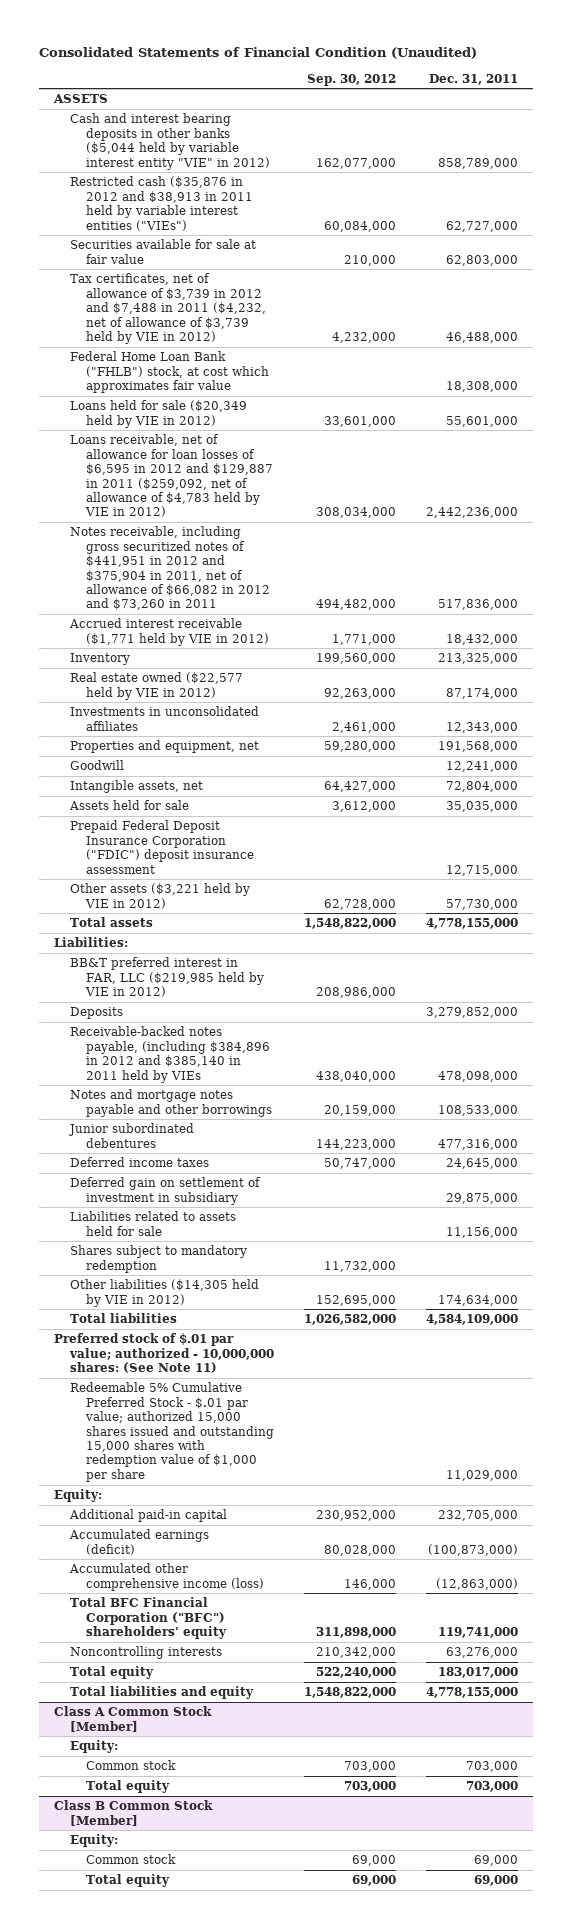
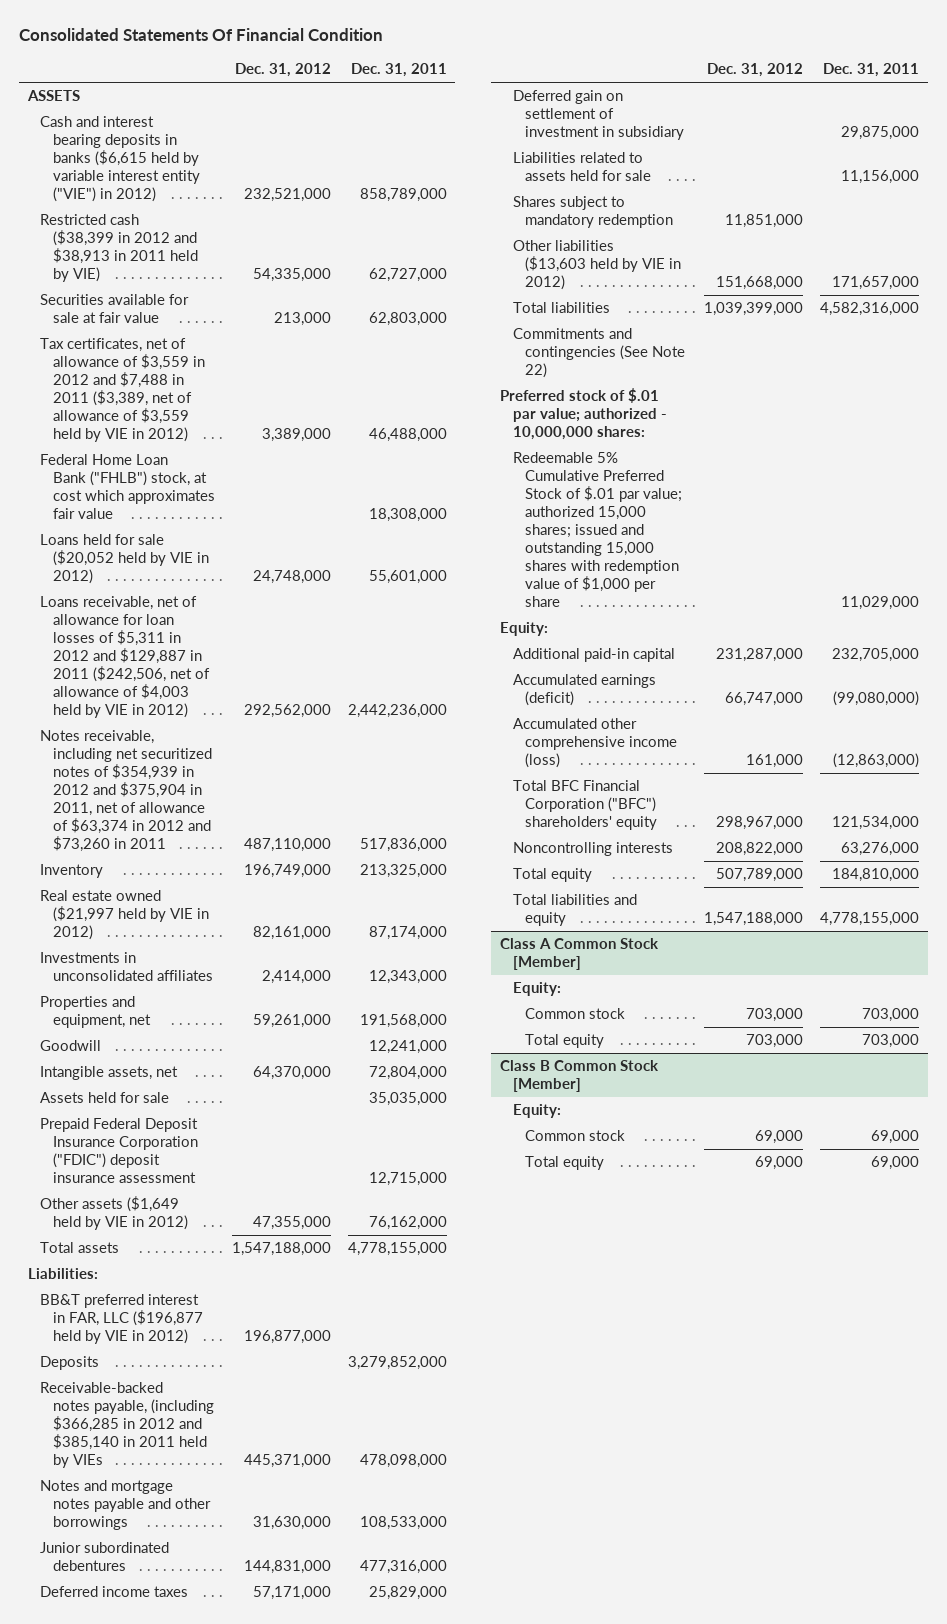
- Consolidated Statements of Financial Condition (Unaudited)
+ Consolidated Statements Of Financial Condition
- | Sep. 30, 2012 | Dec. 31, 2011
+ | Dec. 31, 2012 | Dec. 31, 2011
- Cash and interest bearing deposits in other banks ($5,044 held by variable interest entity "VIE" in 2012) | 162,077,000 | 858,789,000
- Restricted cash ($35,876 in 2012 and $38,913 in 2011 held by variable interest entities ("VIEs") | 60,084,000 | 62,727,000
+ Cash and interest bearing deposits in banks ($6,615 held by variable interest entity ("VIE") in 2012) | 232,521,000 | 858,789,000
+ Restricted cash ($38,399 in 2012 and $38,913 in 2011 held by VIE) | 54,335,000 | 62,727,000
- Tax certificates, net of allowance of $3,739 in 2012 and $7,488 in 2011 ($4,232, net of allowance of $3,739 held by VIE in 2012) | 4,232,000 | 46,488,000
+ Tax certificates, net of allowance of $3,559 in 2012 and $7,488 in 2011 ($3,389, net of allowance of $3,559 held by VIE in 2012) | 3,389,000 | 46,488,000
- Loans held for sale ($20,349 held by VIE in 2012) | 33,601,000 | 55,601,000
- Loans receivable, net of allowance for loan losses of $6,595 in 2012 and $129,887 in 2011 ($259,092, net of allowance of $4,783 held by VIE in 2012) | 308,034,000 | 2,442,236,000
- Notes receivable, including gross securitized notes of $441,951 in 2012 and $375,904 in 2011, net of allowance of $66,082 in 2012 and $73,260 in 2011 | 494,482,000 | 517,836,000
- Accrued interest receivable ($1,771 held by VIE in 2012) | 1,771,000 | 18,432,000
+ Loans held for sale ($20,052 held by VIE in 2012) | 24,748,000 | 55,601,000
+ Loans receivable, net of allowance for loan losses of $5,311 in 2012 and $129,887 in 2011 ($242,506, net of allowance of $4,003 held by VIE in 2012) | 292,562,000 | 2,442,236,000
+ Notes receivable, including net securitized notes of $354,939 in 2012 and $375,904 in 2011, net of allowance of $63,374 in 2012 and $73,260 in 2011 | 487,110,000 | 517,836,000
- Real estate owned ($22,577 held by VIE in 2012) | 92,263,000 | 87,174,000
+ Real estate owned ($21,997 held by VIE in 2012) | 82,161,000 | 87,174,000
- Other assets ($3,221 held by VIE in 2012) | 62,728,000 | 57,730,000
+ Other assets ($1,649 held by VIE in 2012) | 47,355,000 | 76,162,000
- BB&T preferred interest in FAR, LLC ($219,985 held by VIE in 2012) | 208,986,000 |
+ BB&T preferred interest in FAR, LLC ($196,877 held by VIE in 2012) | 196,877,000 |
- Receivable-backed notes payable, (including $384,896 in 2012 and $385,140 in 2011 held by VIEs | 438,040,000 | 478,098,000
+ Receivable-backed notes payable, (including $366,285 in 2012 and $385,140 in 2011 held by VIEs | 445,371,000 | 478,098,000
- Deferred income taxes | 50,747,000 | 24,645,000
+ Deferred income taxes | 57,171,000 | 25,829,000
- Other liabilities ($14,305 held by VIE in 2012) | 152,695,000 | 174,634,000
- Total liabilities | 1,026,582,000 | 4,584,109,000
- Preferred stock of $.01 par value; authorized - 10,000,000 shares: (See Note 11)
- Redeemable 5% Cumulative Preferred Stock - $.01 par value; authorized 15,000 shares issued and outstanding 15,000 shares with redemption value of $1,000 per share | | 11,029,000
+ Other liabilities ($13,603 held by VIE in 2012) | 151,668,000 | 171,657,000
+ Total liabilities | 1,039,399,000 | 4,582,316,000
+ Commitments and contingencies (See Note 22)
+ Preferred stock of $.01 par value; authorized - 10,000,000 shares:
+ Redeemable 5% Cumulative Preferred Stock of $.01 par value; authorized 15,000 shares; issued and outstanding 15,000 shares with redemption value of $1,000 per share | | 11,029,000
- Accumulated earnings (deficit) | 80,028,000 | (100,873,000)
+ Accumulated earnings (deficit) | 66,747,000 | (99,080,000)
- Total BFC Financial Corporation ("BFC") shareholders' equity | 311,898,000 | 119,741,000
+ Total BFC Financial Corporation ("BFC") shareholders' equity | 298,967,000 | 121,534,000
- Total equity | 522,240,000 | 183,017,000
+ Total equity | 507,789,000 | 184,810,000

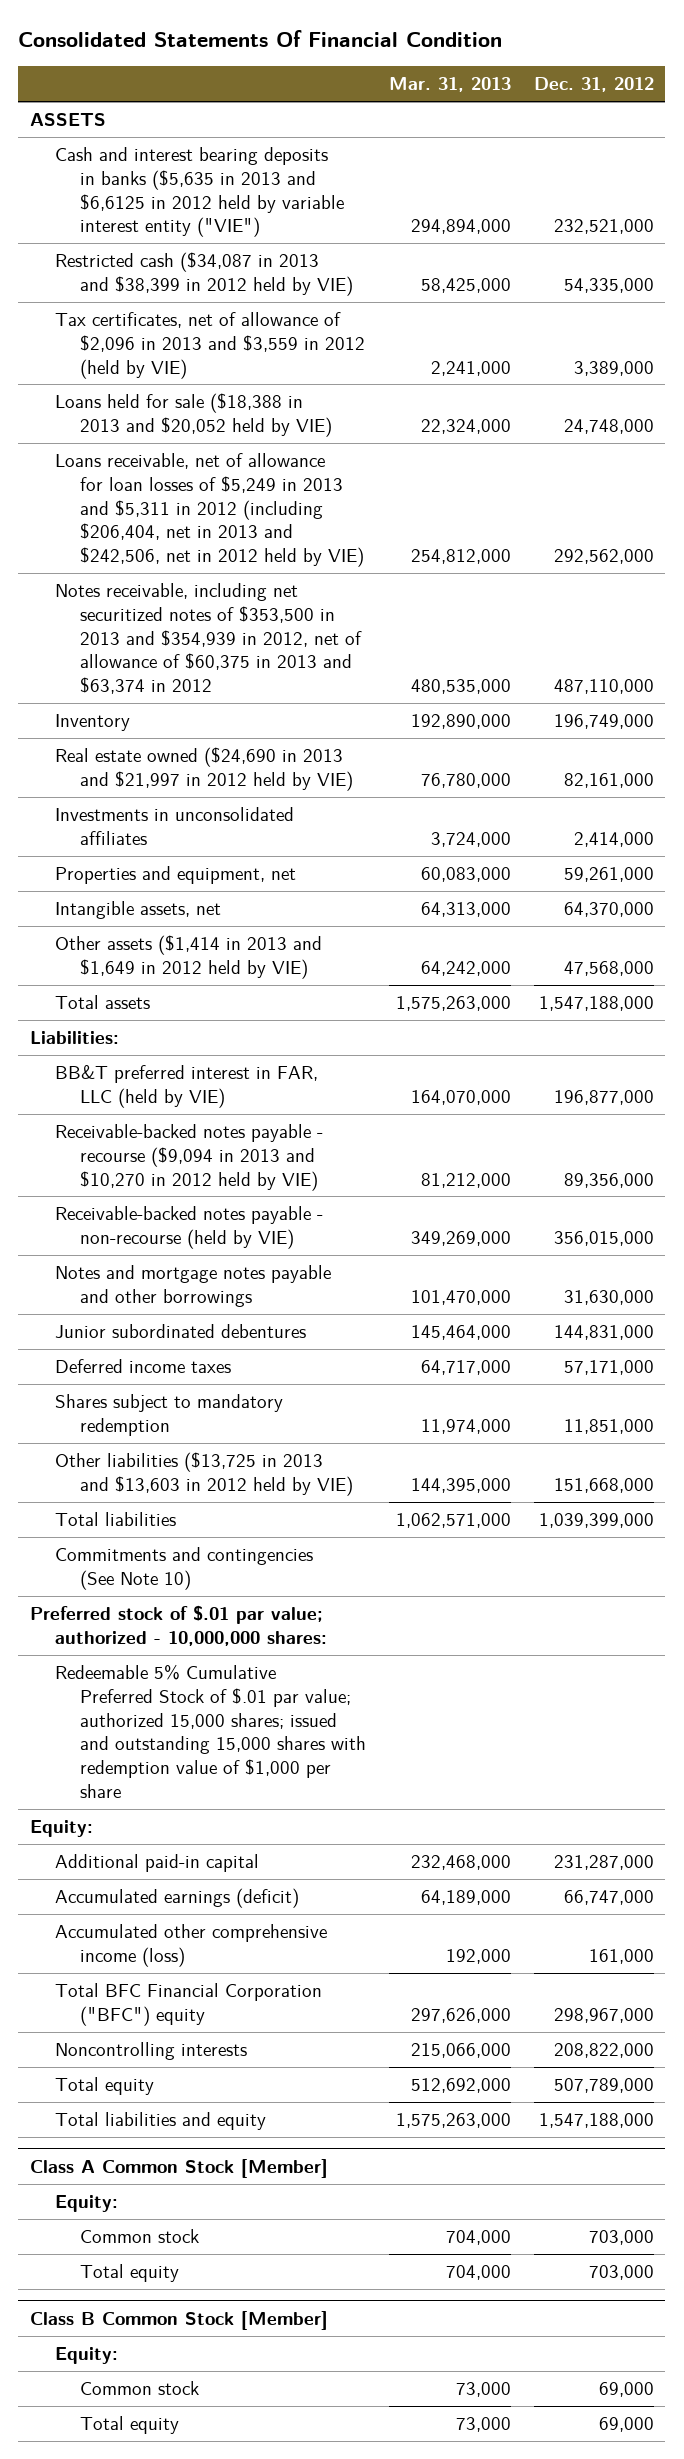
- | Dec. 31, 2012 | Dec. 31, 2011
+ | Mar. 31, 2013 | Dec. 31, 2012
- Cash and interest bearing deposits in banks ($6,615 held by variable interest entity ("VIE") in 2012) | 232,521,000 | 858,789,000
- Restricted cash ($38,399 in 2012 and $38,913 in 2011 held by VIE) | 54,335,000 | 62,727,000
- Securities available for sale at fair value | 213,000 | 62,803,000
- Tax certificates, net of allowance of $3,559 in 2012 and $7,488 in 2011 ($3,389, net of allowance of $3,559 held by VIE in 2012) | 3,389,000 | 46,488,000
- Federal Home Loan Bank ("FHLB") stock, at cost which approximates fair value | | 18,308,000
- Loans held for sale ($20,052 held by VIE in 2012) | 24,748,000 | 55,601,000
- Loans receivable, net of allowance for loan losses of $5,311 in 2012 and $129,887 in 2011 ($242,506, net of allowance of $4,003 held by VIE in 2012) | 292,562,000 | 2,442,236,000
- Notes receivable, including net securitized notes of $354,939 in 2012 and $375,904 in 2011, net of allowance of $63,374 in 2012 and $73,260 in 2011 | 487,110,000 | 517,836,000
+ Cash and interest bearing deposits in banks ($5,635 in 2013 and $6,6125 in 2012 held by variable interest entity ("VIE") | 294,894,000 | 232,521,000
+ Restricted cash ($34,087 in 2013 and $38,399 in 2012 held by VIE) | 58,425,000 | 54,335,000
+ Tax certificates, net of allowance of $2,096 in 2013 and $3,559 in 2012 (held by VIE) | 2,241,000 | 3,389,000
+ Loans held for sale ($18,388 in 2013 and $20,052 held by VIE) | 22,324,000 | 24,748,000
+ Loans receivable, net of allowance for loan losses of $5,249 in 2013 and $5,311 in 2012 (including $206,404, net in 2013 and $242,506, net in 2012 held by VIE) | 254,812,000 | 292,562,000
+ Notes receivable, including net securitized notes of $353,500 in 2013 and $354,939 in 2012, net of allowance of $60,375 in 2013 and $63,374 in 2012 | 480,535,000 | 487,110,000
- Real estate owned ($21,997 held by VIE in 2012) | 82,161,000 | 87,174,000
+ Real estate owned ($24,690 in 2013 and $21,997 in 2012 held by VIE) | 76,780,000 | 82,161,000
- Goodwill | | 12,241,000
- Assets held for sale | | 35,035,000
- Prepaid Federal Deposit Insurance Corporation ("FDIC") deposit insurance assessment | | 12,715,000
- Other assets ($1,649 held by VIE in 2012) | 47,355,000 | 76,162,000
+ Other assets ($1,414 in 2013 and $1,649 in 2012 held by VIE) | 64,242,000 | 47,568,000
- BB&T preferred interest in FAR, LLC ($196,877 held by VIE in 2012) | 196,877,000 |
- Deposits | | 3,279,852,000
- Receivable-backed notes payable, (including $366,285 in 2012 and $385,140 in 2011 held by VIEs | 445,371,000 | 478,098,000
+ BB&T preferred interest in FAR, LLC (held by VIE) | 164,070,000 | 196,877,000
+ Receivable-backed notes payable - recourse ($9,094 in 2013 and $10,270 in 2012 held by VIE) | 81,212,000 | 89,356,000
+ Receivable-backed notes payable - non-recourse (held by VIE) | 349,269,000 | 356,015,000
- Deferred gain on settlement of investment in subsidiary | | 29,875,000
- Liabilities related to assets held for sale | | 11,156,000
- Other liabilities ($13,603 held by VIE in 2012) | 151,668,000 | 171,657,000
+ Other liabilities ($13,725 in 2013 and $13,603 in 2012 held by VIE) | 144,395,000 | 151,668,000
- Commitments and contingencies (See Note 22)
+ Commitments and contingencies (See Note 10)
- Total BFC Financial Corporation ("BFC") shareholders' equity | 298,967,000 | 121,534,000
+ Total BFC Financial Corporation ("BFC") equity | 297,626,000 | 298,967,000

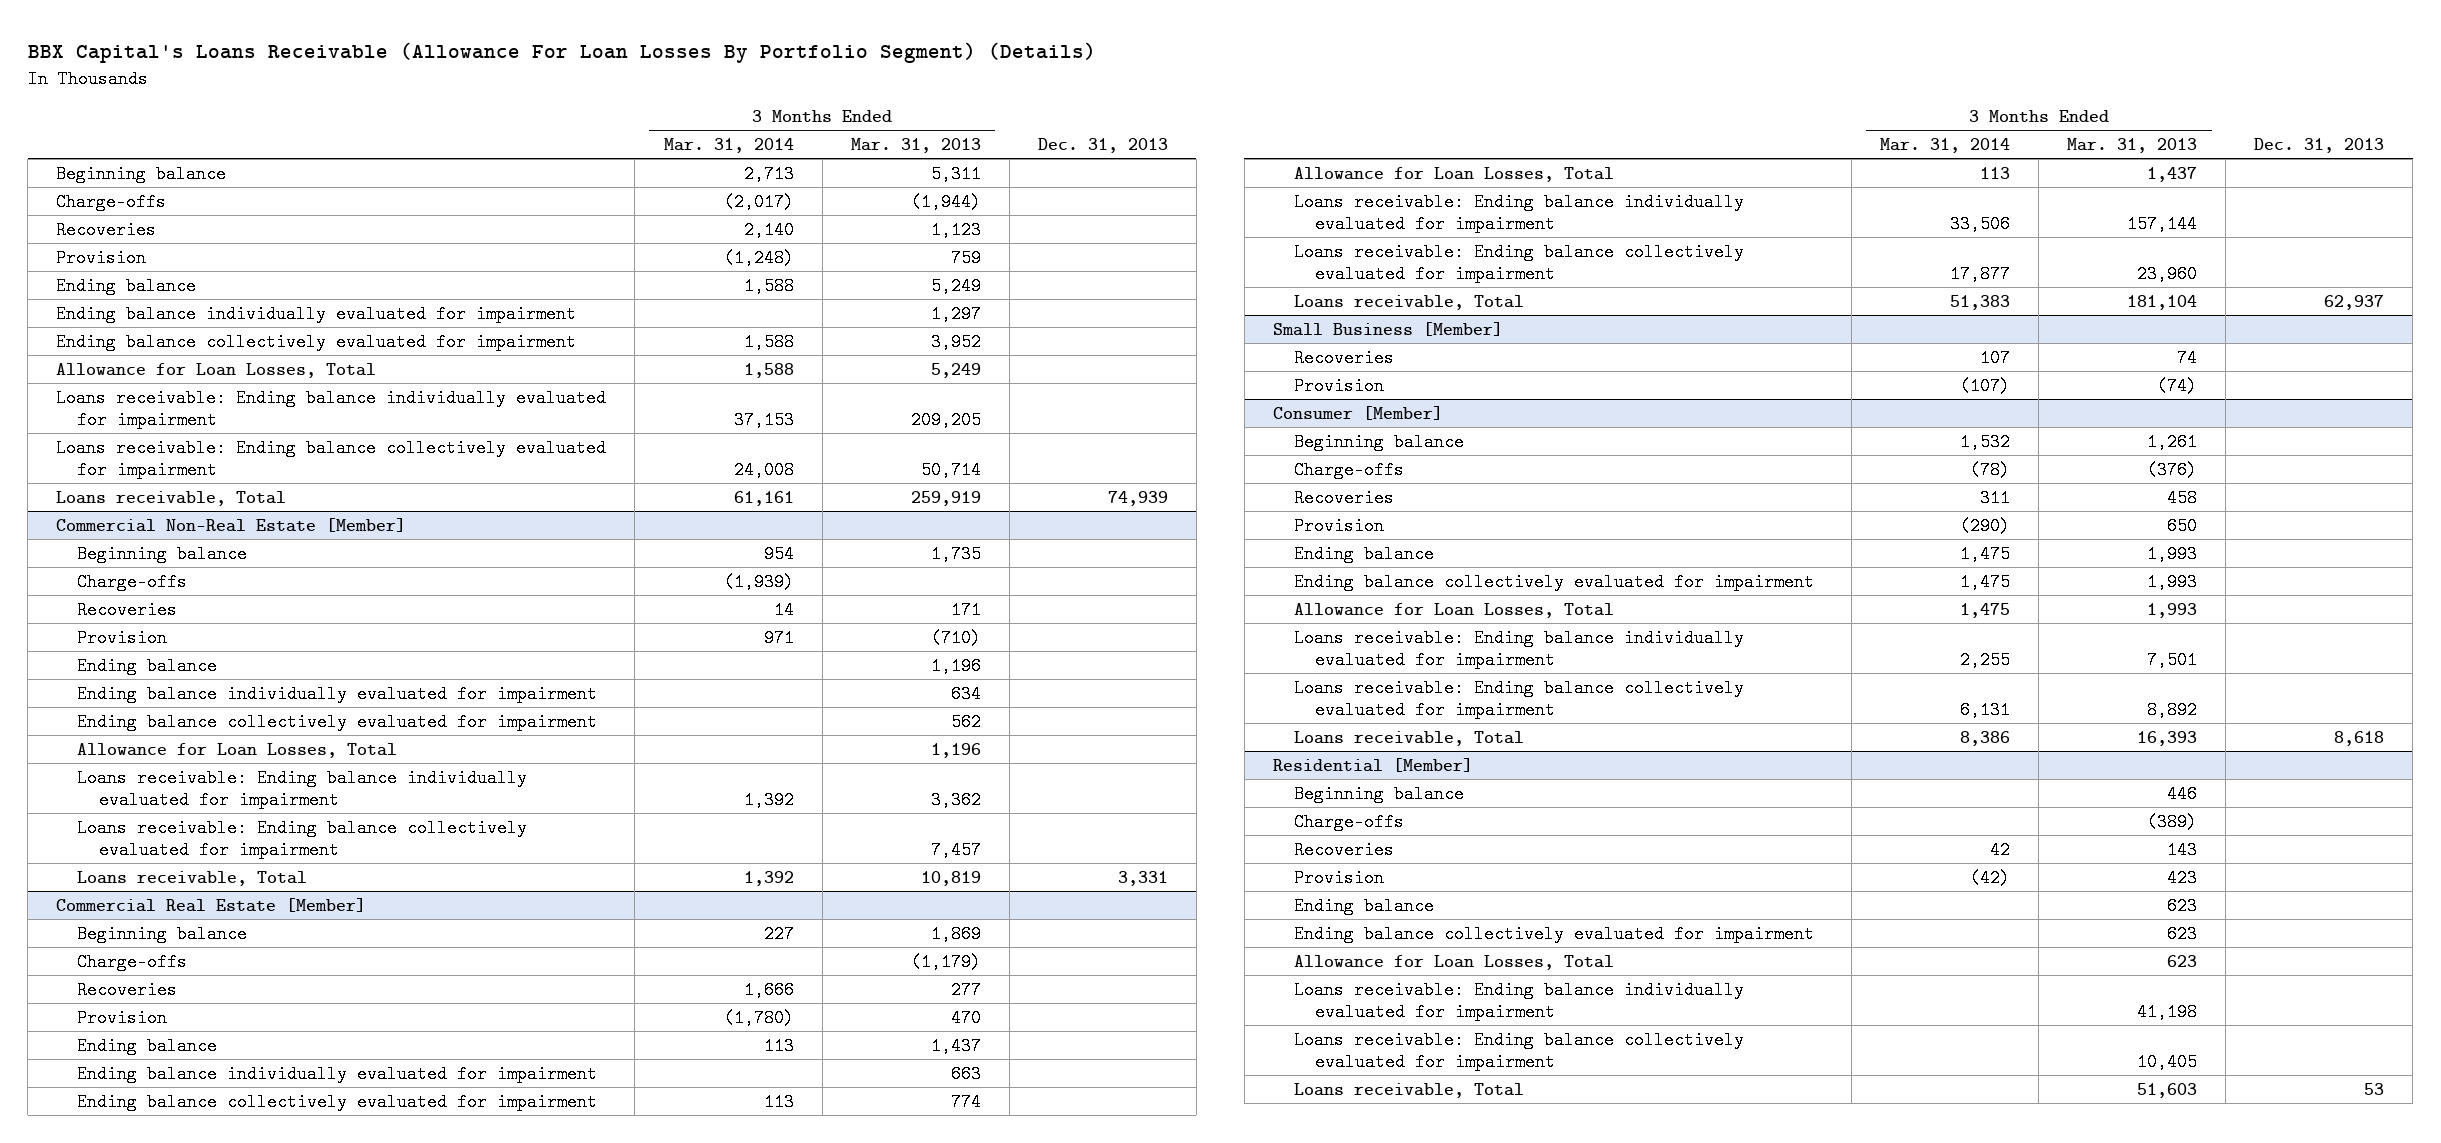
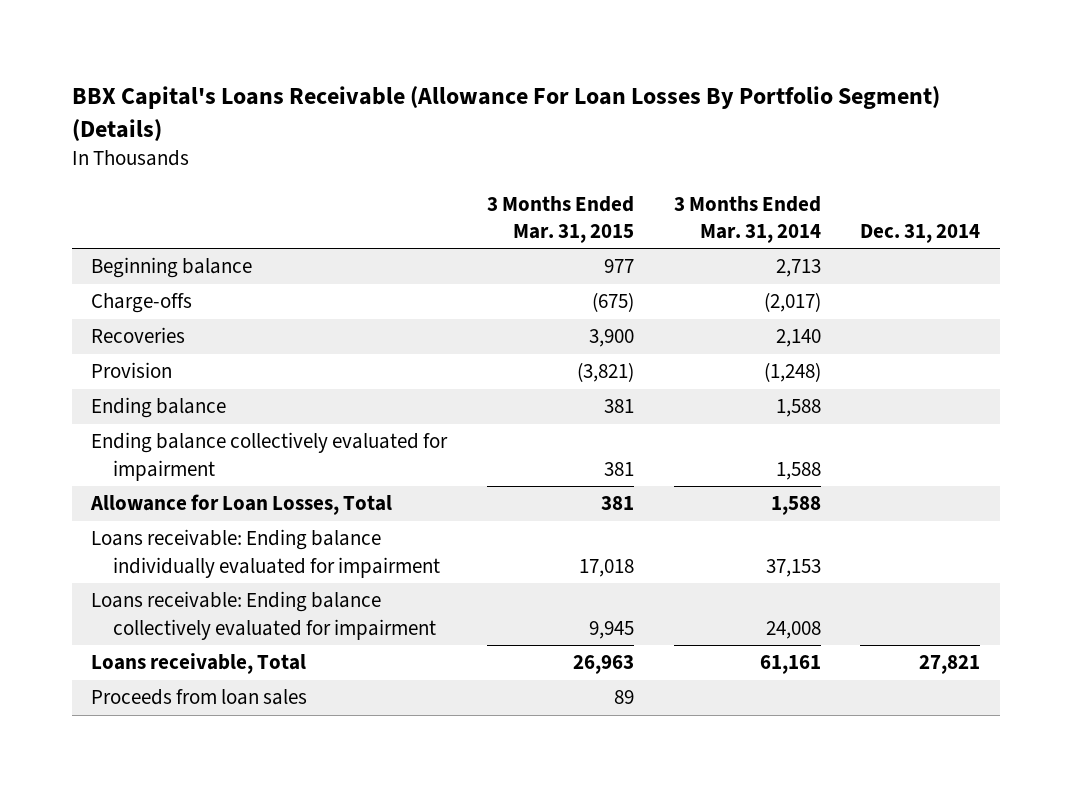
- | 3 Months Ended Mar. 31, 2014 | 3 Months Ended Mar. 31, 2013 | Dec. 31, 2013
+ | 3 Months Ended Mar. 31, 2015 | 3 Months Ended Mar. 31, 2014 | Dec. 31, 2014
- Ending balance individually evaluated for impairment | | 1,297 |
- Commercial Non-Real Estate [Member]
- Beginning balance | 954 | 1,735 |
- Charge-offs | (1,939) | |
- Recoveries | 14 | 171 |
- Provision | 971 | (710) |
- Ending balance | | 1,196 |
- Ending balance individually evaluated for impairment | | 634 |
- Ending balance collectively evaluated for impairment | | 562 |
- Allowance for Loan Losses, Total | | 1,196 |
- Loans receivable: Ending balance individually evaluated for impairment | 1,392 | 3,362 |
- Loans receivable: Ending balance collectively evaluated for impairment | | 7,457 |
- Loans receivable, Total | 1,392 | 10,819 | 3,331
- Commercial Real Estate [Member]
- Beginning balance | 227 | 1,869 |
- Charge-offs | | (1,179) |
- Recoveries | 1,666 | 277 |
- Provision | (1,780) | 470 |
- Ending balance | 113 | 1,437 |
- Ending balance individually evaluated for impairment | | 663 |
- Ending balance collectively evaluated for impairment | 113 | 774 |
- Allowance for Loan Losses, Total | 113 | 1,437 |
- Loans receivable: Ending balance individually evaluated for impairment | 33,506 | 157,144 |
- Loans receivable: Ending balance collectively evaluated for impairment | 17,877 | 23,960 |
- Loans receivable, Total | 51,383 | 181,104 | 62,937
- Small Business [Member]
- Recoveries | 107 | 74 |
- Provision | (107) | (74) |
- Consumer [Member]
- Beginning balance | 1,532 | 1,261 |
- Charge-offs | (78) | (376) |
- Recoveries | 311 | 458 |
- Provision | (290) | 650 |
- Ending balance | 1,475 | 1,993 |
- Ending balance collectively evaluated for impairment | 1,475 | 1,993 |
- Allowance for Loan Losses, Total | 1,475 | 1,993 |
- Loans receivable: Ending balance individually evaluated for impairment | 2,255 | 7,501 |
- Loans receivable: Ending balance collectively evaluated for impairment | 6,131 | 8,892 |
- Loans receivable, Total | 8,386 | 16,393 | 8,618
- Residential [Member]
- Beginning balance | | 446 |
- Charge-offs | | (389) |
- Recoveries | 42 | 143 |
- Provision | (42) | 423 |
- Ending balance | | 623 |
- Ending balance collectively evaluated for impairment | | 623 |
- Allowance for Loan Losses, Total | | 623 |
- Loans receivable: Ending balance individually evaluated for impairment | | 41,198 |
- Loans receivable: Ending balance collectively evaluated for impairment | | 10,405 |
- Loans receivable, Total | | 51,603 | 53
+ Proceeds from loan sales | 89 | |

